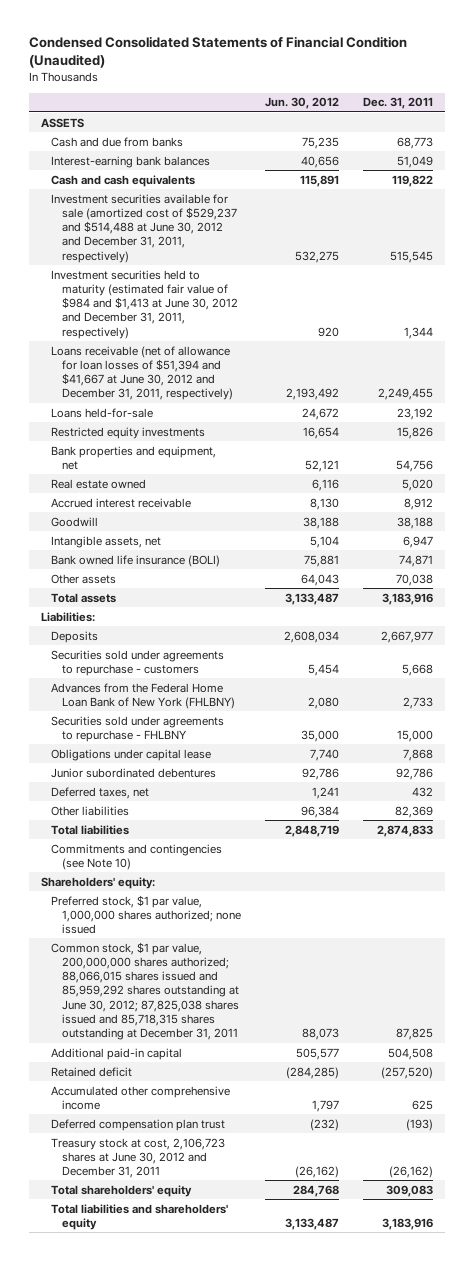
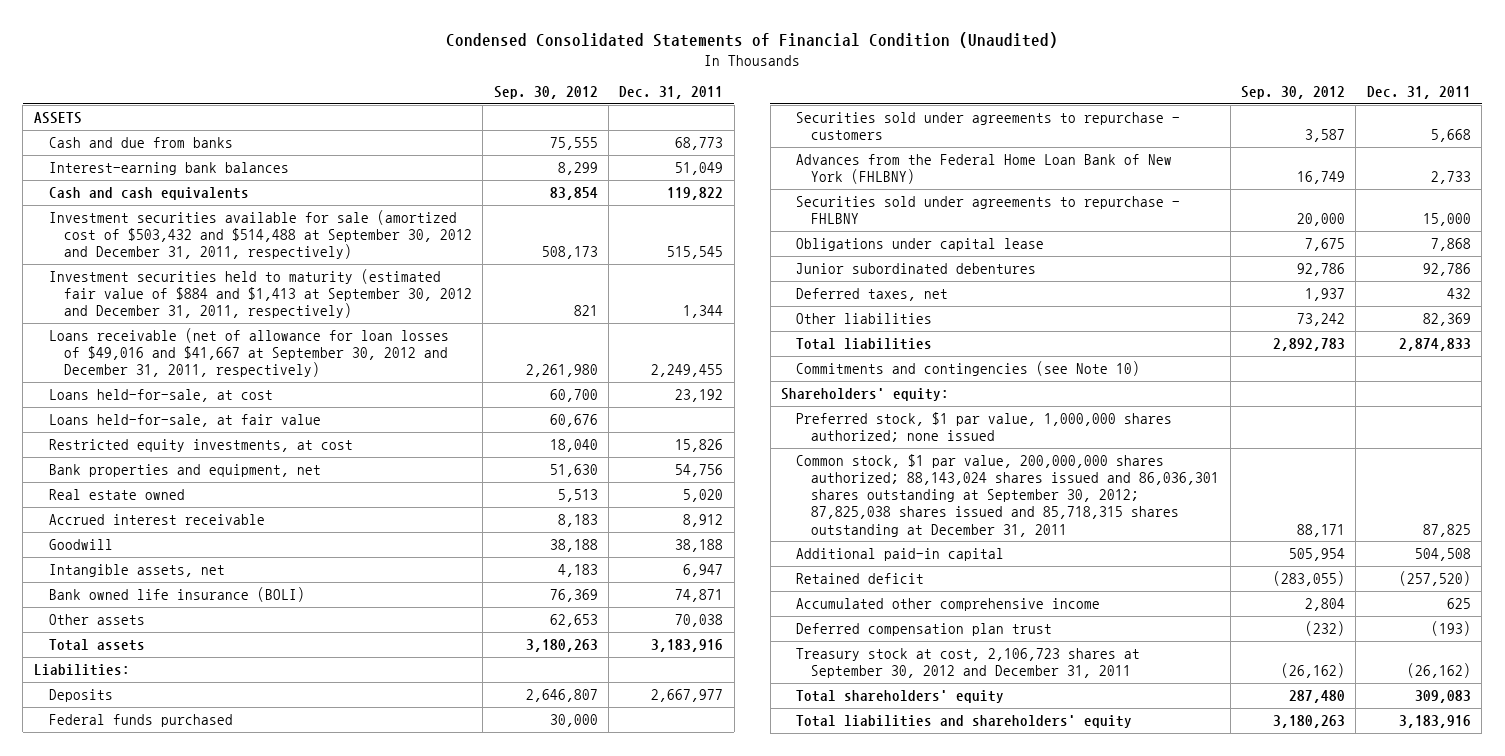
- | Jun. 30, 2012 | Dec. 31, 2011
+ | Sep. 30, 2012 | Dec. 31, 2011
- Investment securities available for sale (amortized cost of $529,237 and $514,488 at June 30, 2012 and December 31, 2011, respectively) | 532,275 | 515,545
- Investment securities held to maturity (estimated fair value of $984 and $1,413 at June 30, 2012 and December 31, 2011, respectively) | 920 | 1,344
- Loans receivable (net of allowance for loan losses of $51,394 and $41,667 at June 30, 2012 and December 31, 2011, respectively) | 2,193,492 | 2,249,455
- Loans held-for-sale | 24,672 | 23,192
- Restricted equity investments | 16,654 | 15,826
+ Investment securities available for sale (amortized cost of $503,432 and $514,488 at September 30, 2012 and December 31, 2011, respectively) | 508,173 | 515,545
+ Investment securities held to maturity (estimated fair value of $884 and $1,413 at September 30, 2012 and December 31, 2011, respectively) | 821 | 1,344
+ Loans receivable (net of allowance for loan losses of $49,016 and $41,667 at September 30, 2012 and December 31, 2011, respectively) | 2,261,980 | 2,249,455
+ Loans held-for-sale, at cost | 60,700 | 23,192
+ Loans held-for-sale, at fair value | 60,676 |
+ Restricted equity investments, at cost | 18,040 | 15,826
+ Federal funds purchased | 30,000 |
- Common stock, $1 par value, 200,000,000 shares authorized; 88,066,015 shares issued and 85,959,292 shares outstanding at June 30, 2012; 87,825,038 shares issued and 85,718,315 shares outstanding at December 31, 2011 | 88,073 | 87,825
+ Common stock, $1 par value, 200,000,000 shares authorized; 88,143,024 shares issued and 86,036,301 shares outstanding at September 30, 2012; 87,825,038 shares issued and 85,718,315 shares outstanding at December 31, 2011 | 88,171 | 87,825
- Treasury stock at cost, 2,106,723 shares at June 30, 2012 and December 31, 2011 | (26,162) | (26,162)
+ Treasury stock at cost, 2,106,723 shares at September 30, 2012 and December 31, 2011 | (26,162) | (26,162)

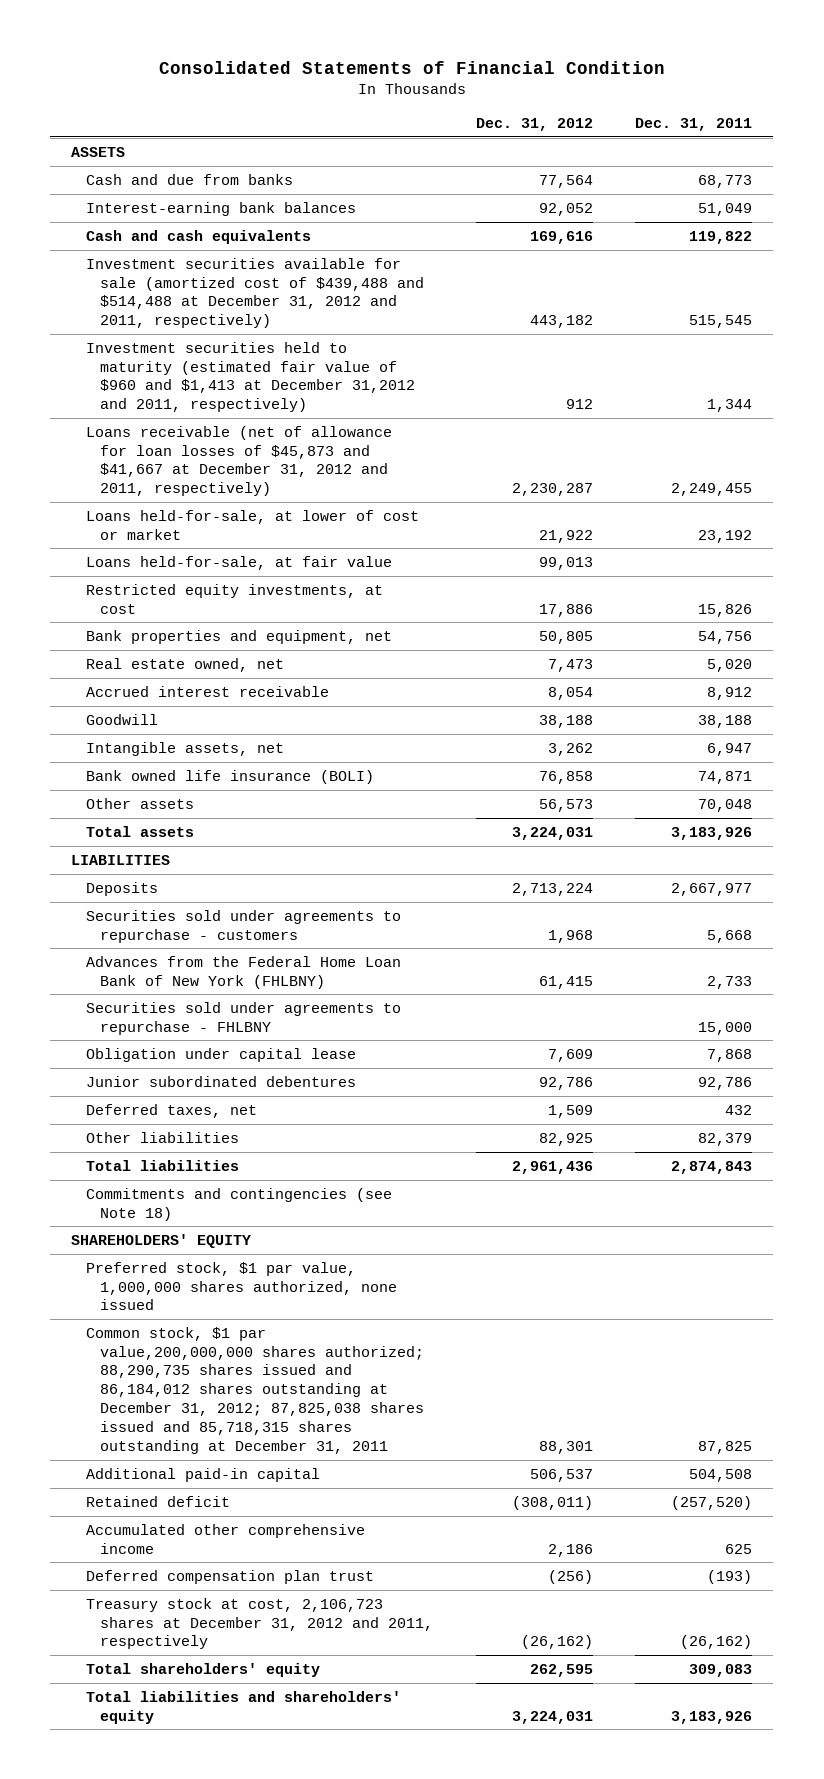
- Condensed Consolidated Statements of Financial Condition (Unaudited)
+ Consolidated Statements of Financial Condition
- | Sep. 30, 2012 | Dec. 31, 2011
+ | Dec. 31, 2012 | Dec. 31, 2011
- Investment securities available for sale (amortized cost of $503,432 and $514,488 at September 30, 2012 and December 31, 2011, respectively) | 508,173 | 515,545
- Investment securities held to maturity (estimated fair value of $884 and $1,413 at September 30, 2012 and December 31, 2011, respectively) | 821 | 1,344
- Loans receivable (net of allowance for loan losses of $49,016 and $41,667 at September 30, 2012 and December 31, 2011, respectively) | 2,261,980 | 2,249,455
- Loans held-for-sale, at cost | 60,700 | 23,192
+ Investment securities available for sale (amortized cost of $439,488 and $514,488 at December 31, 2012 and 2011, respectively) | 443,182 | 515,545
+ Investment securities held to maturity (estimated fair value of $960 and $1,413 at December 31,2012 and 2011, respectively) | 912 | 1,344
+ Loans receivable (net of allowance for loan losses of $45,873 and $41,667 at December 31, 2012 and 2011, respectively) | 2,230,287 | 2,249,455
+ Loans held-for-sale, at lower of cost or market | 21,922 | 23,192
- Real estate owned | 5,513 | 5,020
+ Real estate owned, net | 7,473 | 5,020
- Other assets | 62,653 | 70,038
- Total assets | 3,180,263 | 3,183,916
- Liabilities:
+ Other assets | 56,573 | 70,048
+ Total assets | 3,224,031 | 3,183,926
+ LIABILITIES
- Federal funds purchased | 30,000 |
- Obligations under capital lease | 7,675 | 7,868
+ Obligation under capital lease | 7,609 | 7,868
- Other liabilities | 73,242 | 82,369
- Total liabilities | 2,892,783 | 2,874,833
- Commitments and contingencies (see Note 10)
- Shareholders' equity:
- Preferred stock, $1 par value, 1,000,000 shares authorized; none issued
- Common stock, $1 par value, 200,000,000 shares authorized; 88,143,024 shares issued and 86,036,301 shares outstanding at September 30, 2012; 87,825,038 shares issued and 85,718,315 shares outstanding at December 31, 2011 | 88,171 | 87,825
+ Other liabilities | 82,925 | 82,379
+ Total liabilities | 2,961,436 | 2,874,843
+ Commitments and contingencies (see Note 18)
+ SHAREHOLDERS' EQUITY
+ Preferred stock, $1 par value, 1,000,000 shares authorized, none issued
+ Common stock, $1 par value,200,000,000 shares authorized; 88,290,735 shares issued and 86,184,012 shares outstanding at December 31, 2012; 87,825,038 shares issued and 85,718,315 shares outstanding at December 31, 2011 | 88,301 | 87,825
- Treasury stock at cost, 2,106,723 shares at September 30, 2012 and December 31, 2011 | (26,162) | (26,162)
+ Treasury stock at cost, 2,106,723 shares at December 31, 2012 and 2011, respectively | (26,162) | (26,162)
- Total liabilities and shareholders' equity | 3,180,263 | 3,183,916
+ Total liabilities and shareholders' equity | 3,224,031 | 3,183,926

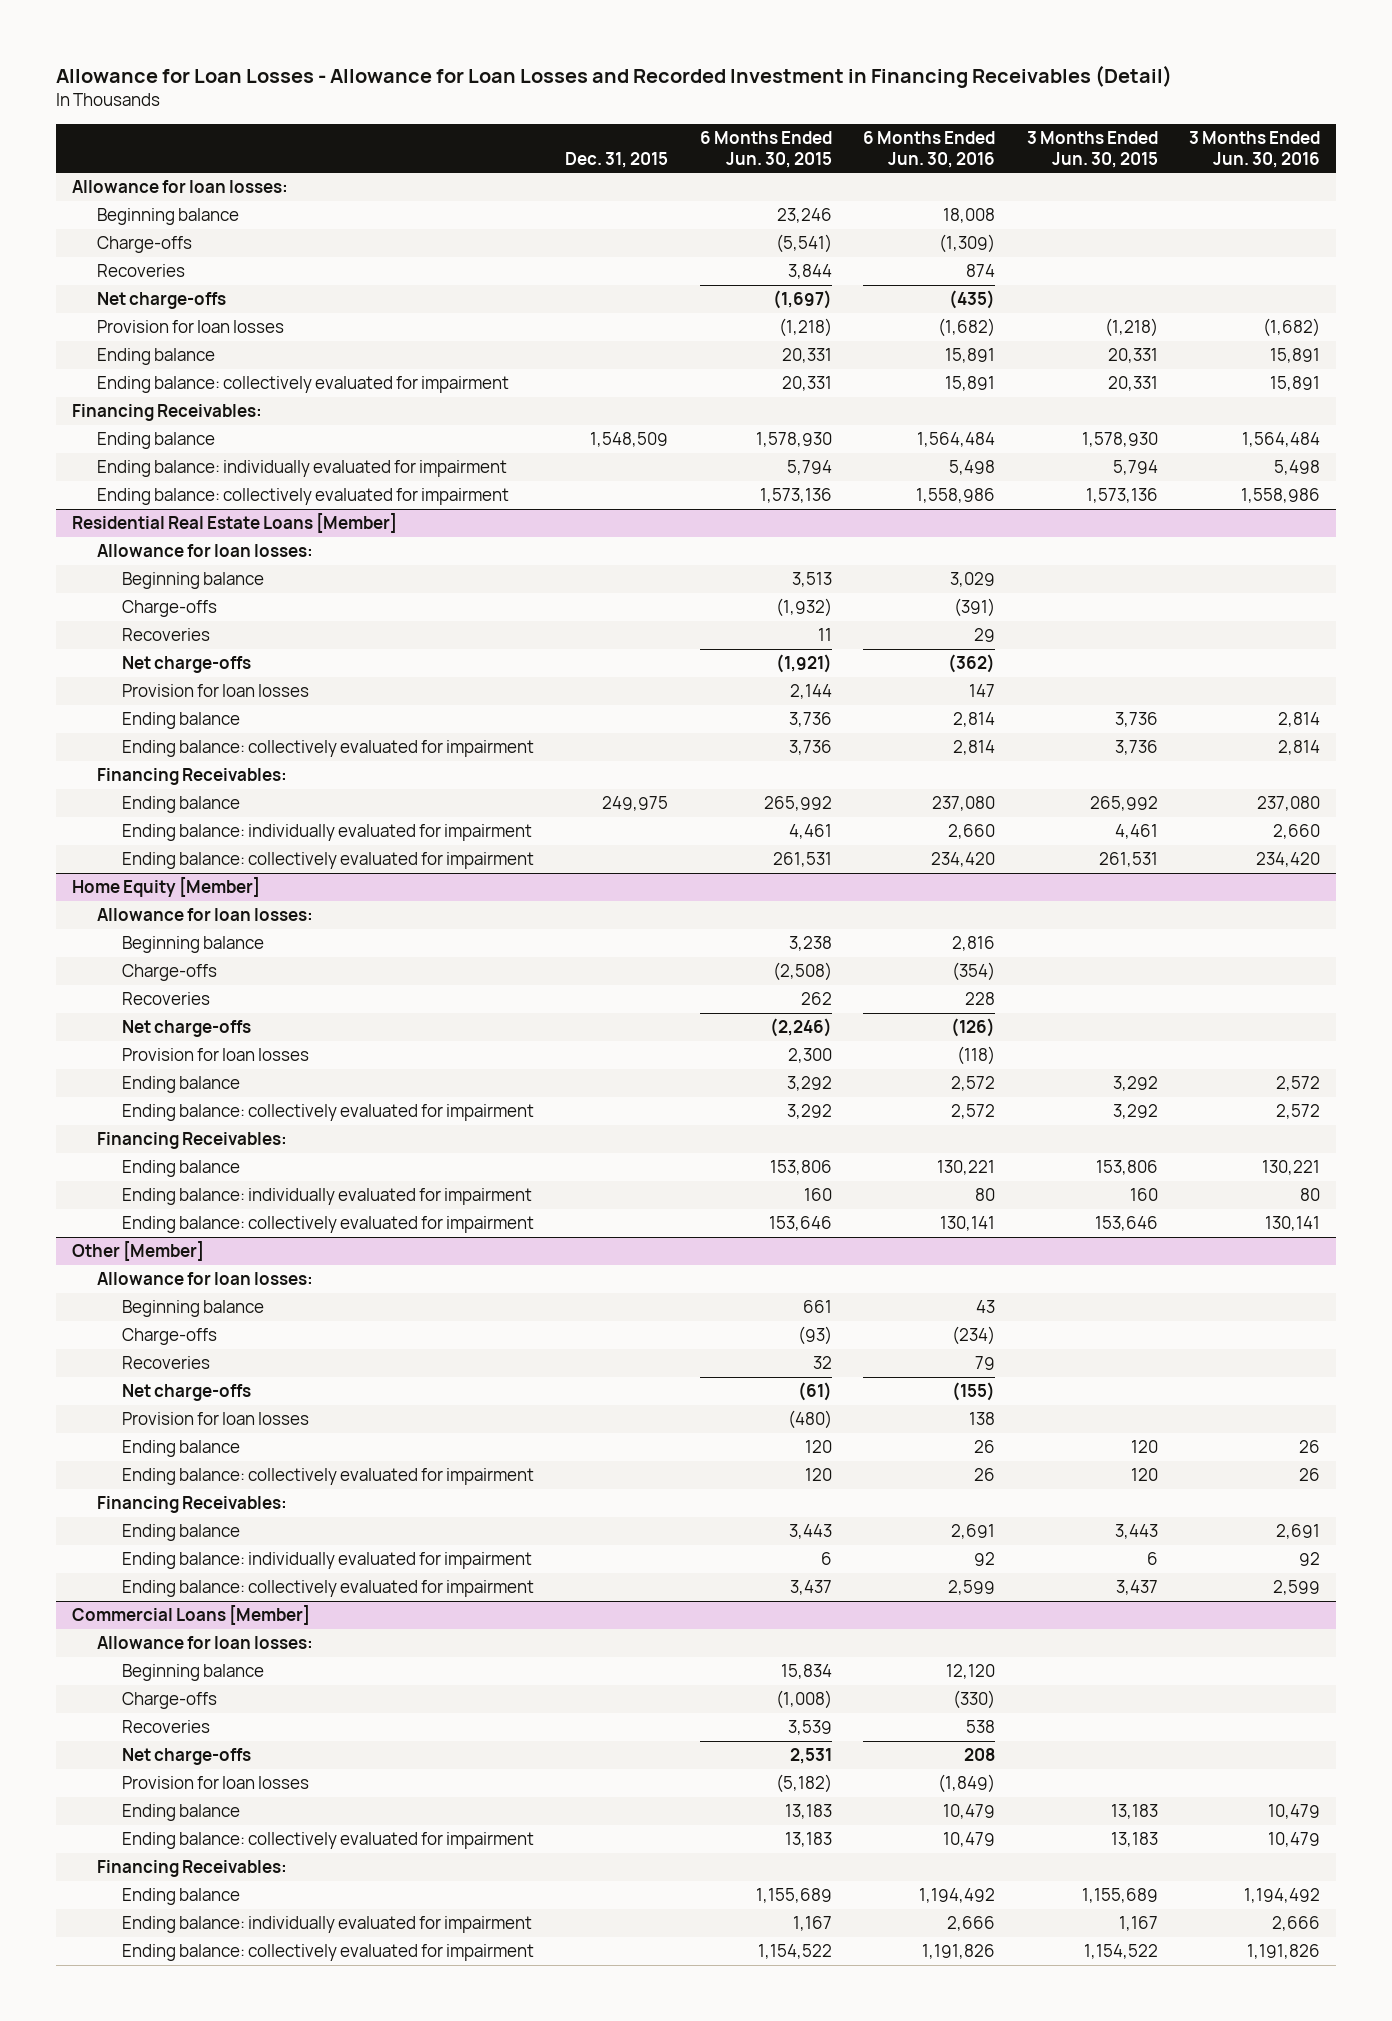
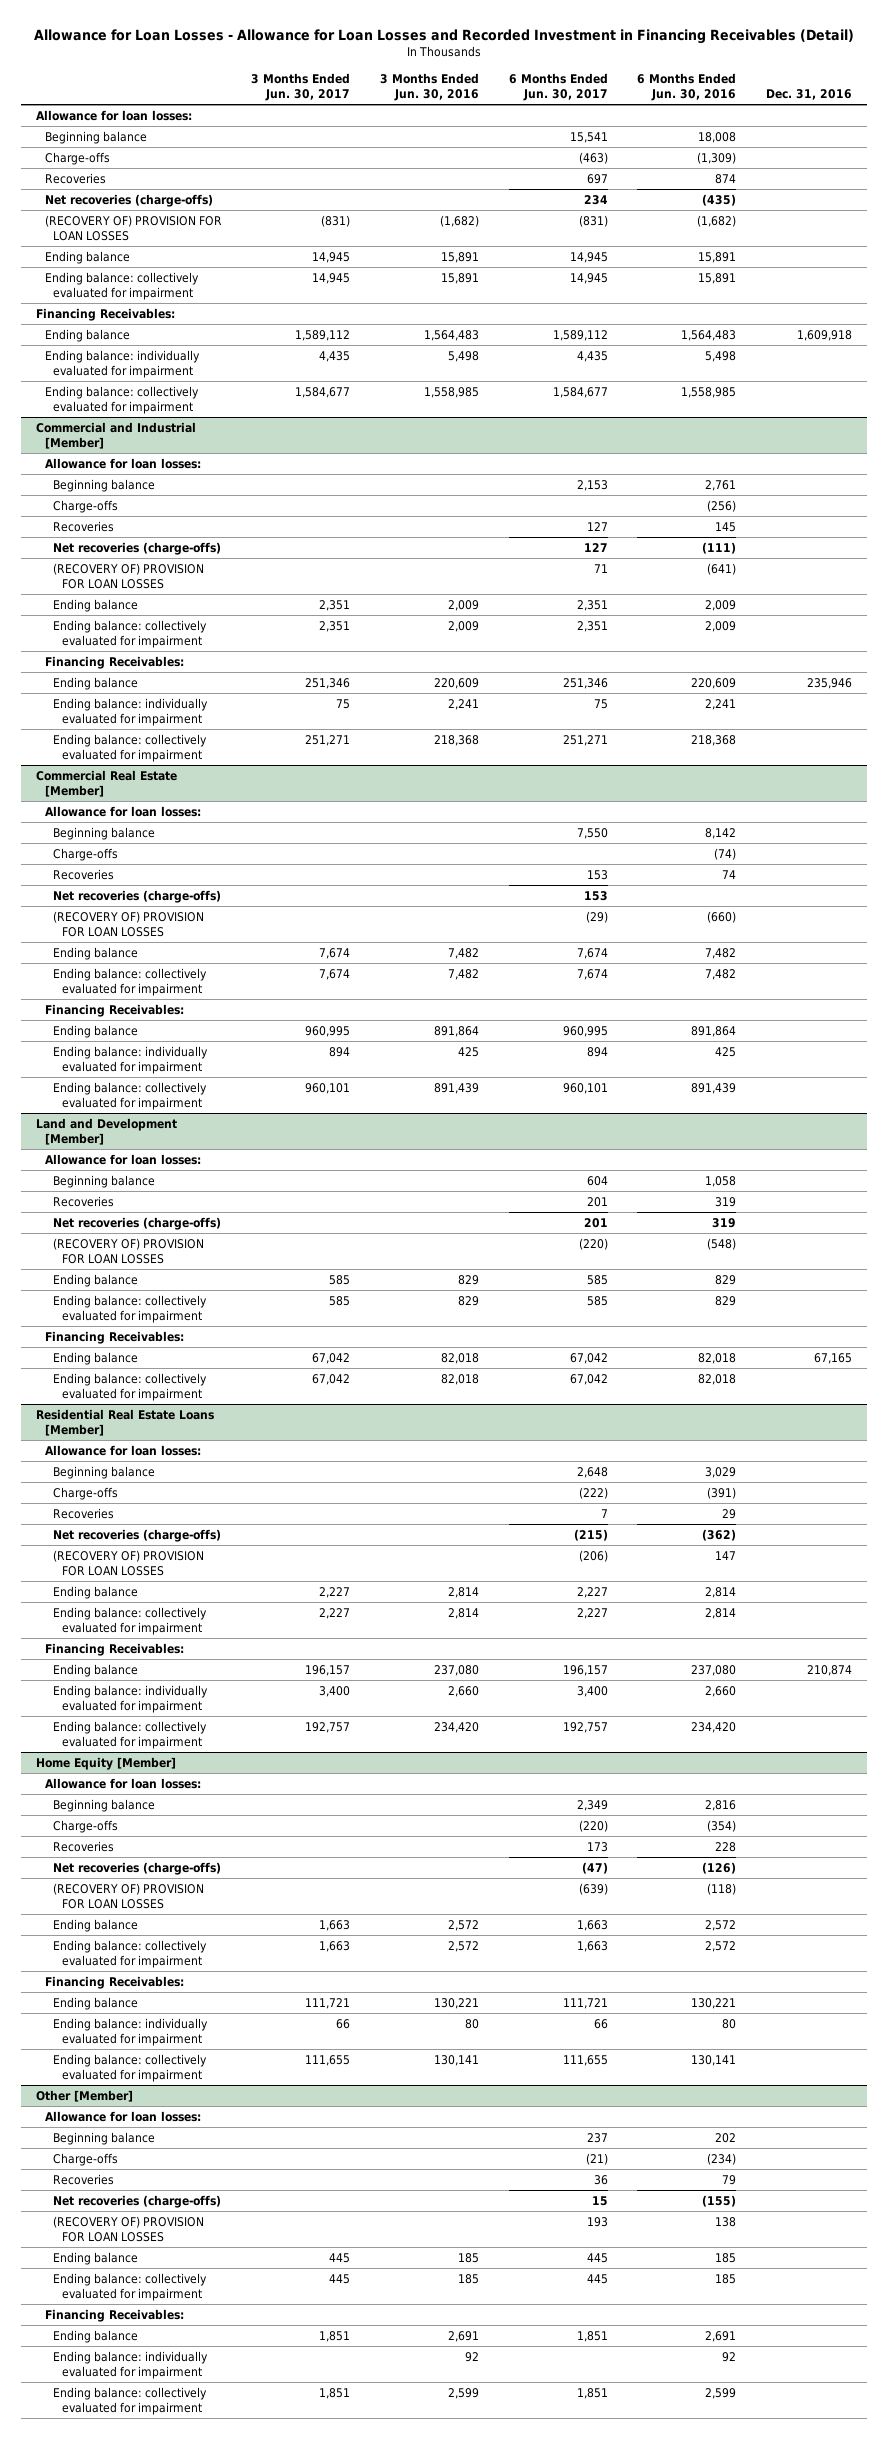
- | Dec. 31, 2015 | 6 Months Ended Jun. 30, 2015 | 6 Months Ended Jun. 30, 2016 | 3 Months Ended Jun. 30, 2015 | 3 Months Ended Jun. 30, 2016
+ | 3 Months Ended Jun. 30, 2017 | 3 Months Ended Jun. 30, 2016 | 6 Months Ended Jun. 30, 2017 | 6 Months Ended Jun. 30, 2016 | Dec. 31, 2016
- Net charge-offs | | (1,697) | (435) | |
- Provision for loan losses | | (1,218) | (1,682) | (1,218) | (1,682)
+ Net recoveries (charge-offs) | | | 234 | (435) |
+ (RECOVERY OF) PROVISION FOR LOAN LOSSES | (831) | (1,682) | (831) | (1,682) |
- Ending balance | 1,548,509 | 1,578,930 | 1,564,484 | 1,578,930 | 1,564,484
+ Ending balance | 1,589,112 | 1,564,483 | 1,589,112 | 1,564,483 | 1,609,918
- Ending balance: collectively evaluated for impairment | | 1,573,136 | 1,558,986 | 1,573,136 | 1,558,986
+ Ending balance: collectively evaluated for impairment | 1,584,677 | 1,558,985 | 1,584,677 | 1,558,985 |
+ Commercial and Industrial [Member]
+ Allowance for loan losses:
+ Beginning balance | | | 2,153 | 2,761 |
+ Charge-offs | | | | (256) |
+ Recoveries | | | 127 | 145 |
+ Net recoveries (charge-offs) | | | 127 | (111) |
+ (RECOVERY OF) PROVISION FOR LOAN LOSSES | | | 71 | (641) |
+ Ending balance | 2,351 | 2,009 | 2,351 | 2,009 |
+ Ending balance: collectively evaluated for impairment | 2,351 | 2,009 | 2,351 | 2,009 |
+ Financing Receivables:
+ Ending balance | 251,346 | 220,609 | 251,346 | 220,609 | 235,946
+ Ending balance: individually evaluated for impairment | 75 | 2,241 | 75 | 2,241 |
+ Ending balance: collectively evaluated for impairment | 251,271 | 218,368 | 251,271 | 218,368 |
+ Commercial Real Estate [Member]
+ Allowance for loan losses:
+ Beginning balance | | | 7,550 | 8,142 |
+ Charge-offs | | | | (74) |
+ Recoveries | | | 153 | 74 |
+ Net recoveries (charge-offs) | | | 153 | |
+ (RECOVERY OF) PROVISION FOR LOAN LOSSES | | | (29) | (660) |
+ Ending balance | 7,674 | 7,482 | 7,674 | 7,482 |
+ Ending balance: collectively evaluated for impairment | 7,674 | 7,482 | 7,674 | 7,482 |
+ Financing Receivables:
+ Ending balance | 960,995 | 891,864 | 960,995 | 891,864 |
+ Ending balance: individually evaluated for impairment | 894 | 425 | 894 | 425 |
+ Ending balance: collectively evaluated for impairment | 960,101 | 891,439 | 960,101 | 891,439 |
+ Land and Development [Member]
+ Allowance for loan losses:
+ Beginning balance | | | 604 | 1,058 |
+ Recoveries | | | 201 | 319 |
+ Net recoveries (charge-offs) | | | 201 | 319 |
+ (RECOVERY OF) PROVISION FOR LOAN LOSSES | | | (220) | (548) |
+ Ending balance | 585 | 829 | 585 | 829 |
+ Ending balance: collectively evaluated for impairment | 585 | 829 | 585 | 829 |
+ Financing Receivables:
+ Ending balance | 67,042 | 82,018 | 67,042 | 82,018 | 67,165
+ Ending balance: collectively evaluated for impairment | 67,042 | 82,018 | 67,042 | 82,018 |
@ Residential Real Estate Loans [Member]
- Net charge-offs | | (1,921) | (362) | |
- Provision for loan losses | | 2,144 | 147 | |
+ Net recoveries (charge-offs) | | | (215) | (362) |
+ (RECOVERY OF) PROVISION FOR LOAN LOSSES | | | (206) | 147 |
@ Home Equity [Member]
- Net charge-offs | | (2,246) | (126) | |
- Provision for loan losses | | 2,300 | (118) | |
+ Net recoveries (charge-offs) | | | (47) | (126) |
+ (RECOVERY OF) PROVISION FOR LOAN LOSSES | | | (639) | (118) |
@ Other [Member]
- Beginning balance | | 661 | 43 | |
+ Beginning balance | | | 237 | 202 |
- Net charge-offs | | (61) | (155) | |
- Provision for loan losses | | (480) | 138 | |
- Ending balance | | 120 | 26 | 120 | 26
- Ending balance: collectively evaluated for impairment | | 120 | 26 | 120 | 26
+ Net recoveries (charge-offs) | | | 15 | (155) |
+ (RECOVERY OF) PROVISION FOR LOAN LOSSES | | | 193 | 138 |
+ Ending balance | 445 | 185 | 445 | 185 |
+ Ending balance: collectively evaluated for impairment | 445 | 185 | 445 | 185 |
- Commercial Loans [Member]
- Allowance for loan losses:
- Beginning balance | | 15,834 | 12,120 | |
- Charge-offs | | (1,008) | (330) | |
- Recoveries | | 3,539 | 538 | |
- Net charge-offs | | 2,531 | 208 | |
- Provision for loan losses | | (5,182) | (1,849) | |
- Ending balance | | 13,183 | 10,479 | 13,183 | 10,479
- Ending balance: collectively evaluated for impairment | | 13,183 | 10,479 | 13,183 | 10,479
- Financing Receivables:
- Ending balance | | 1,155,689 | 1,194,492 | 1,155,689 | 1,194,492
- Ending balance: individually evaluated for impairment | | 1,167 | 2,666 | 1,167 | 2,666
- Ending balance: collectively evaluated for impairment | | 1,154,522 | 1,191,826 | 1,154,522 | 1,191,826

